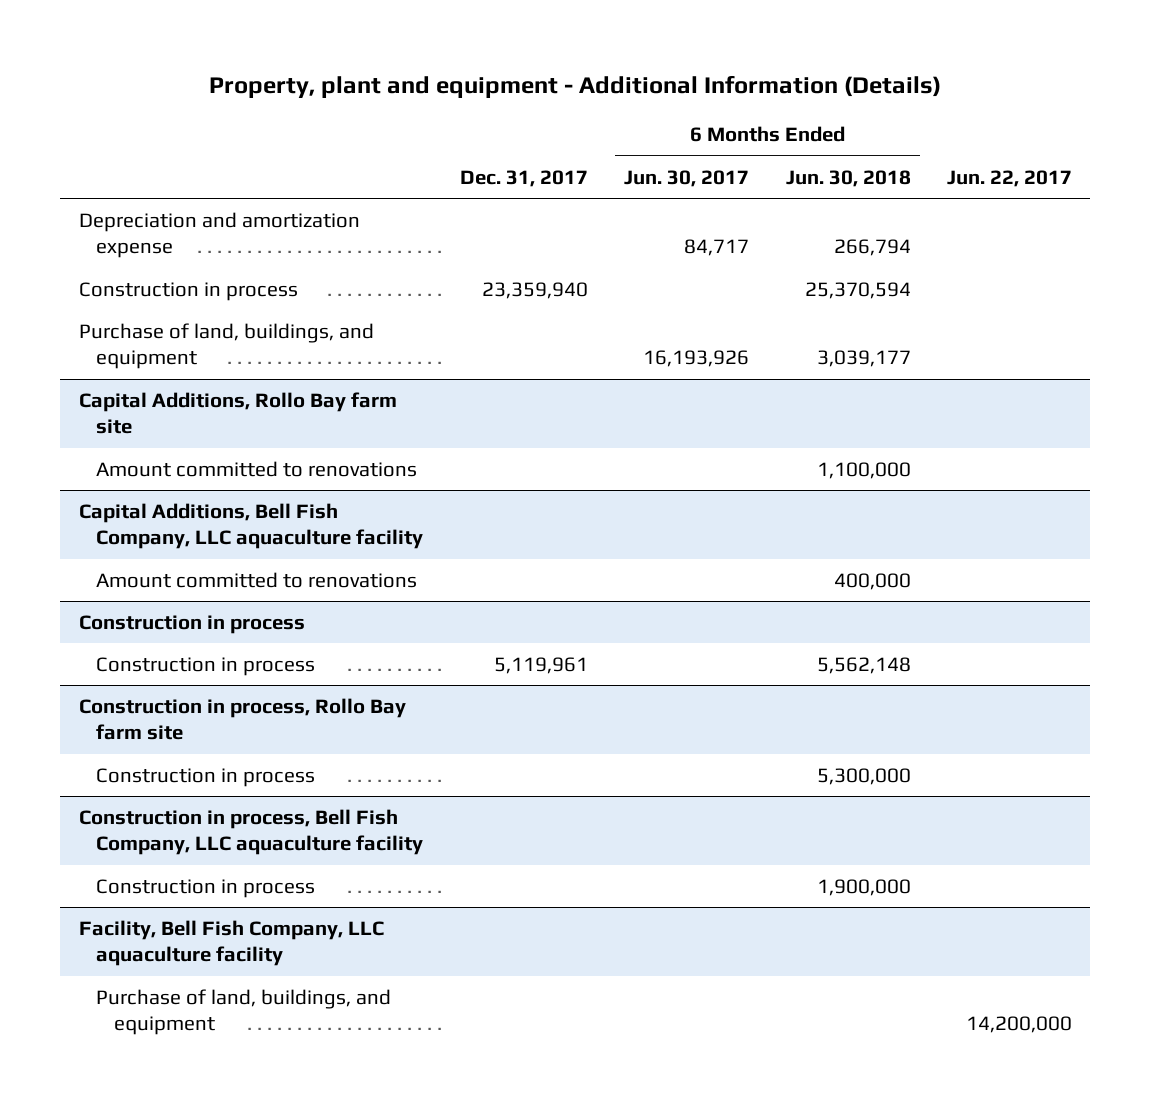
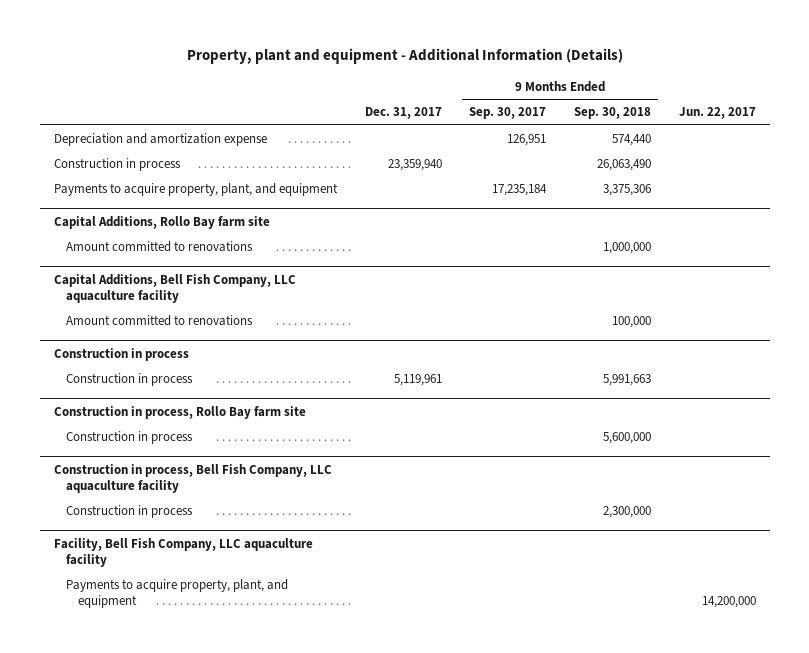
- | Dec. 31, 2017 | 6 Months Ended Jun. 30, 2017 | 6 Months Ended Jun. 30, 2018 | Jun. 22, 2017
+ | Dec. 31, 2017 | 9 Months Ended Sep. 30, 2017 | 9 Months Ended Sep. 30, 2018 | Jun. 22, 2017
- Purchase of land, buildings, and equipment | | 16,193,926 | 3,039,177 |
+ Payments to acquire property, plant, and equipment | | 17,235,184 | 3,375,306 |
@ Facility, Bell Fish Company, LLC aquaculture facility
- Purchase of land, buildings, and equipment | | | | 14,200,000
+ Payments to acquire property, plant, and equipment | | | | 14,200,000

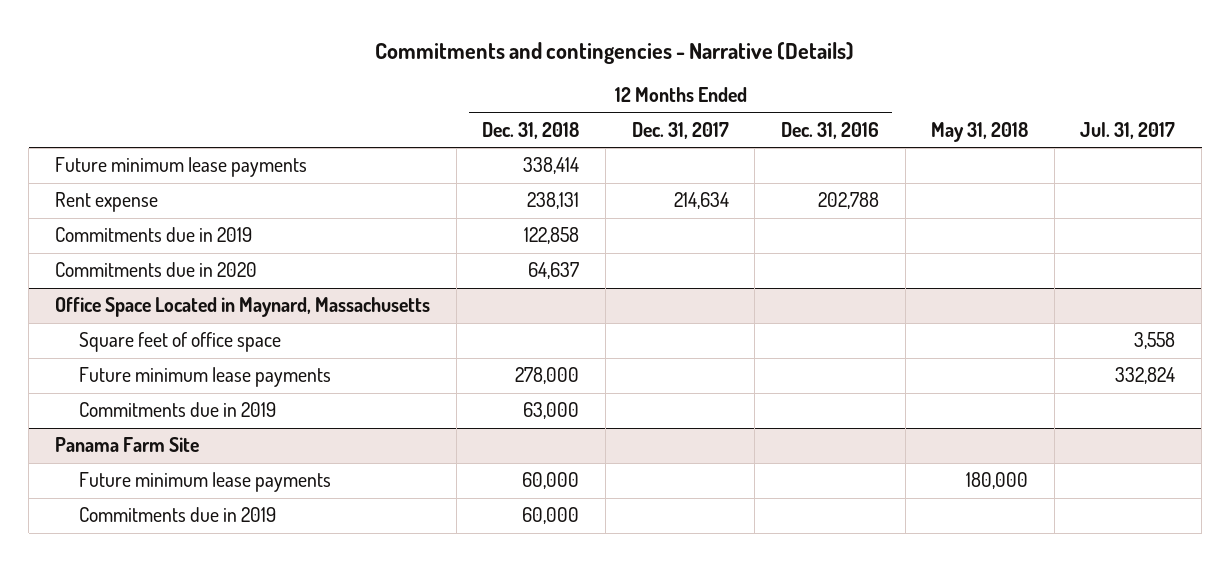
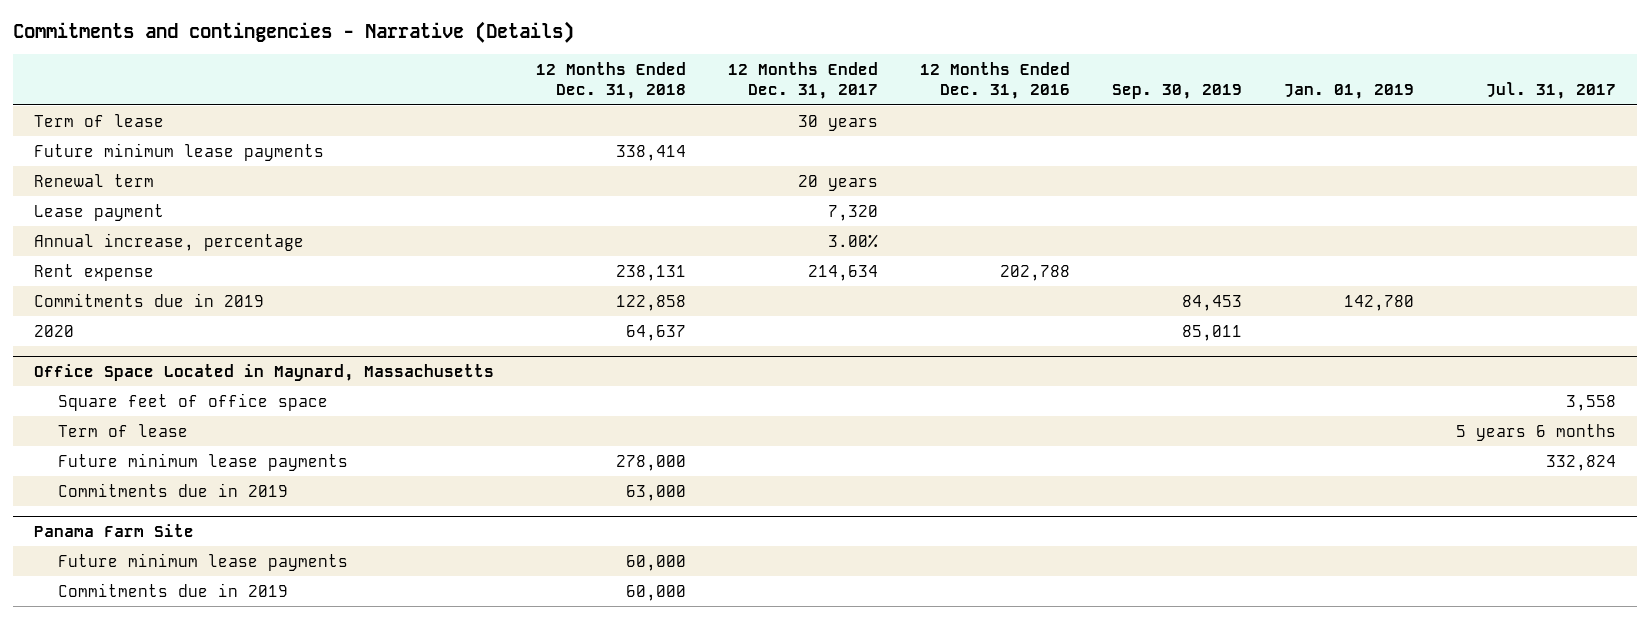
- | 12 Months Ended Dec. 31, 2018 | 12 Months Ended Dec. 31, 2017 | 12 Months Ended Dec. 31, 2016 | May 31, 2018 | Jul. 31, 2017
+ | 12 Months Ended Dec. 31, 2018 | 12 Months Ended Dec. 31, 2017 | 12 Months Ended Dec. 31, 2016 | Sep. 30, 2019 | Jan. 01, 2019 | Jul. 31, 2017
+ Term of lease | | 30 years | | | |
+ Renewal term | | 20 years | | | |
+ Lease payment | | 7,320 | | | |
+ Annual increase, percentage | | 3.00% | | | |
- Commitments due in 2020 | 64,637 | | | |
+ 2020 | 64,637 | | | 85,011 | |
@ Office Space Located in Maynard, Massachusetts
+ Term of lease | | | | | | 5 years 6 months

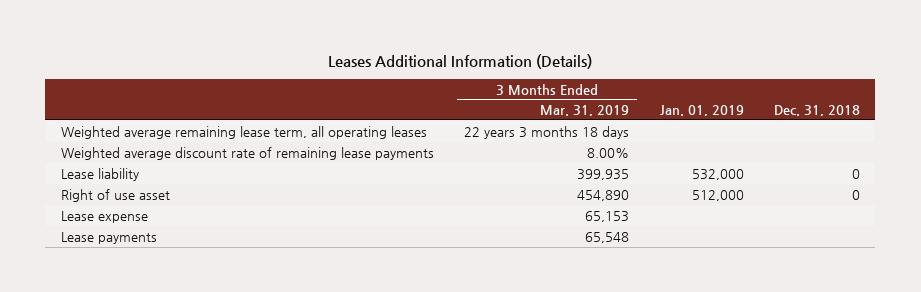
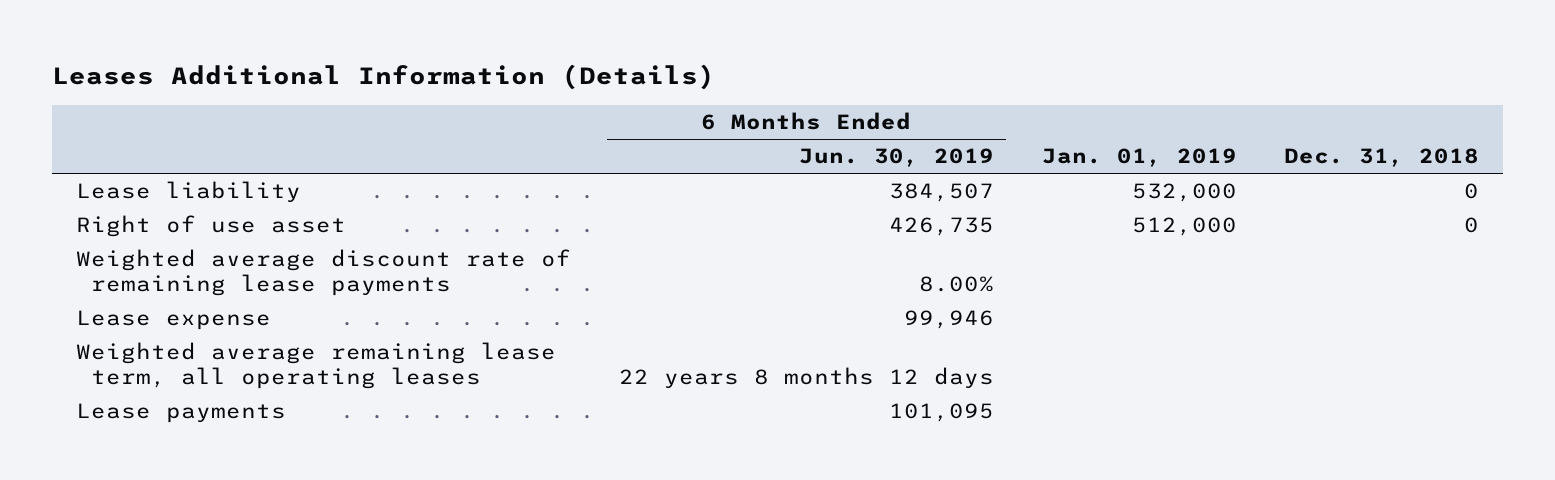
- | 3 Months Ended Mar. 31, 2019 | Jan. 01, 2019 | Dec. 31, 2018
+ | 6 Months Ended Jun. 30, 2019 | Jan. 01, 2019 | Dec. 31, 2018
moved down: Weighted average discount rate of remaining lease payments | 8.00% | |
moved down: Weighted average remaining lease term, all operating leases | 22 years 8 months 12 days | |

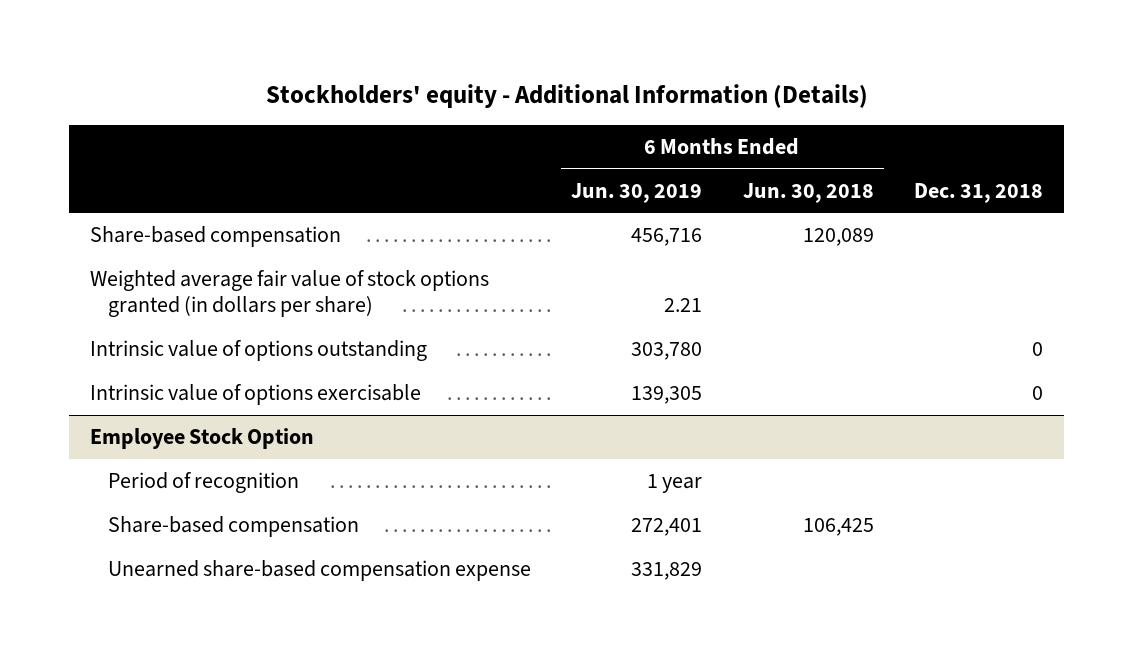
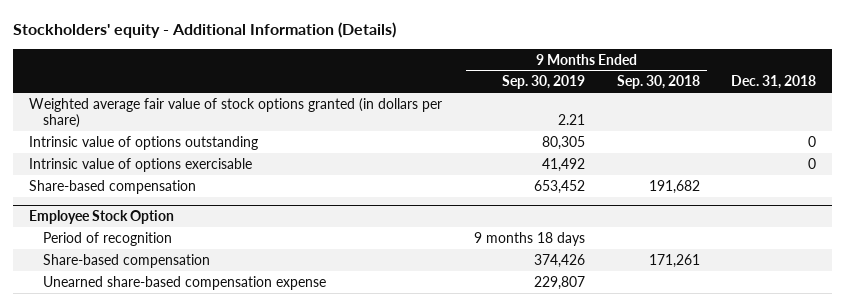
- | 6 Months Ended Jun. 30, 2019 | 6 Months Ended Jun. 30, 2018 | Dec. 31, 2018
+ | 9 Months Ended Sep. 30, 2019 | 9 Months Ended Sep. 30, 2018 | Dec. 31, 2018
moved down: Share-based compensation | 653,452 | 191,682 |

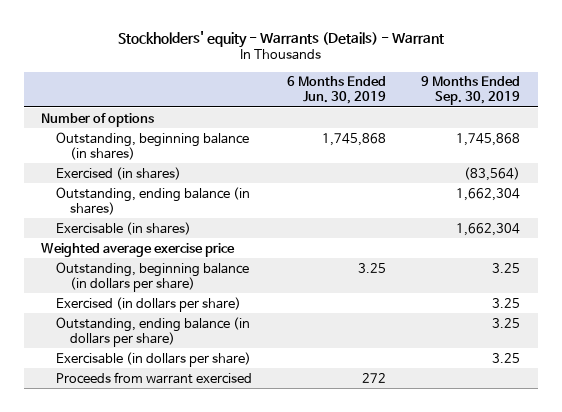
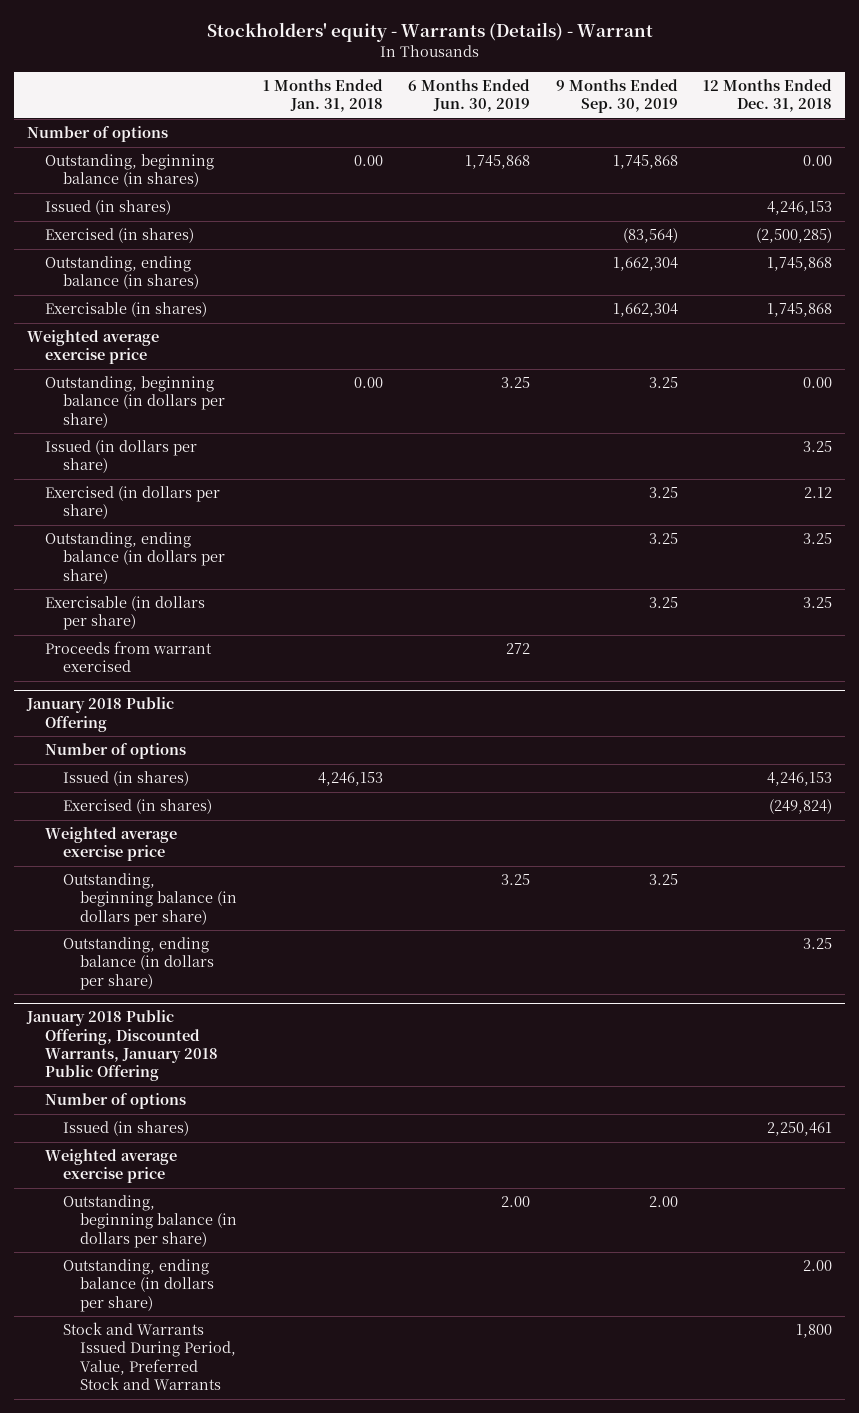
- | 6 Months Ended Jun. 30, 2019 | 9 Months Ended Sep. 30, 2019
+ | 1 Months Ended Jan. 31, 2018 | 6 Months Ended Jun. 30, 2019 | 9 Months Ended Sep. 30, 2019 | 12 Months Ended Dec. 31, 2018
+ Issued (in shares) | | | | 4,246,153
+ Issued (in dollars per share) | | | | 3.25
+ January 2018 Public Offering
+ Number of options
+ Issued (in shares) | 4,246,153 | | | 4,246,153
+ Exercised (in shares) | | | | (249,824)
+ Weighted average exercise price
+ Outstanding, beginning balance (in dollars per share) | | 3.25 | 3.25 |
+ Outstanding, ending balance (in dollars per share) | | | | 3.25
+ January 2018 Public Offering, Discounted Warrants, January 2018 Public Offering
+ Number of options
+ Issued (in shares) | | | | 2,250,461
+ Weighted average exercise price
+ Outstanding, beginning balance (in dollars per share) | | 2.00 | 2.00 |
+ Outstanding, ending balance (in dollars per share) | | | | 2.00
+ Stock and Warrants Issued During Period, Value, Preferred Stock and Warrants | | | | 1,800

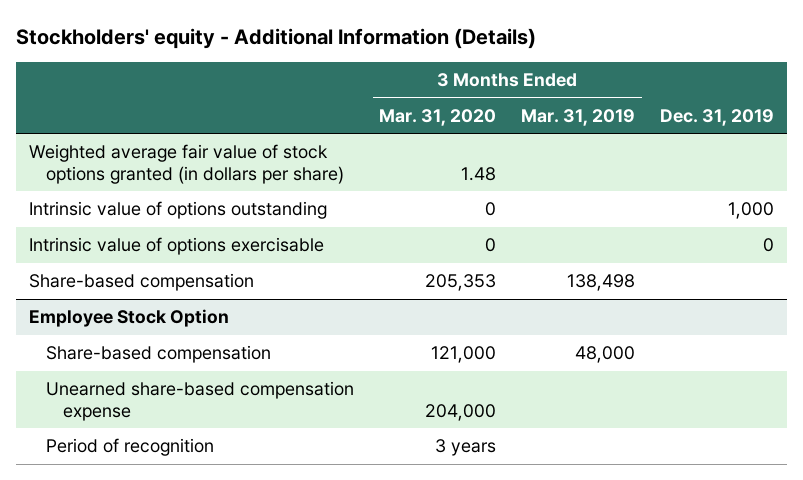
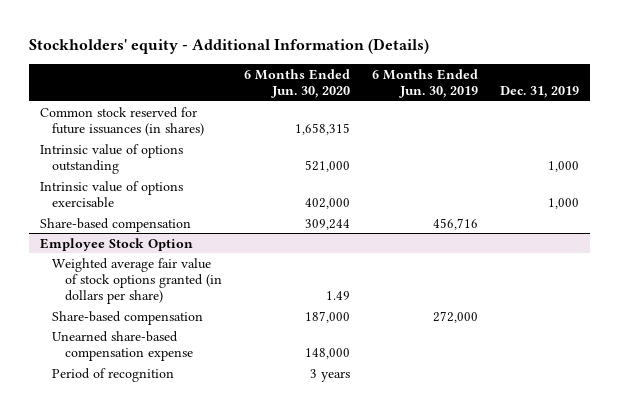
- | 3 Months Ended Mar. 31, 2020 | 3 Months Ended Mar. 31, 2019 | Dec. 31, 2019
+ | 6 Months Ended Jun. 30, 2020 | 6 Months Ended Jun. 30, 2019 | Dec. 31, 2019
- Weighted average fair value of stock options granted (in dollars per share) | 1.48 | |
+ Common stock reserved for future issuances (in shares) | 1,658,315 | |
- Intrinsic value of options exercisable | 0 | | 0
+ Intrinsic value of options exercisable | 402,000 | | 1,000
@ Employee Stock Option
+ Weighted average fair value of stock options granted (in dollars per share) | 1.49 | |

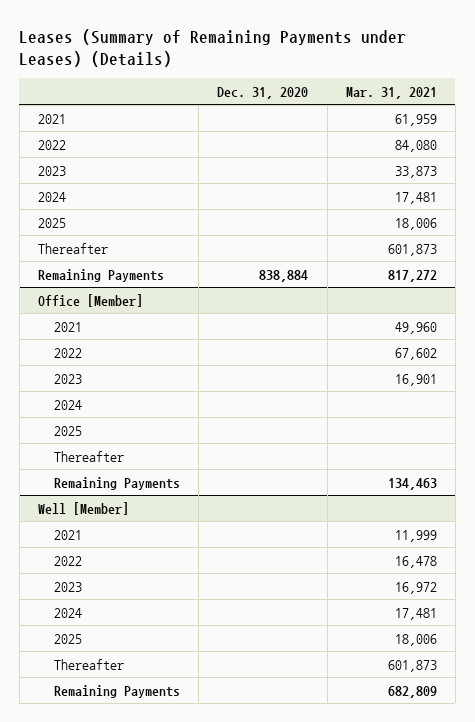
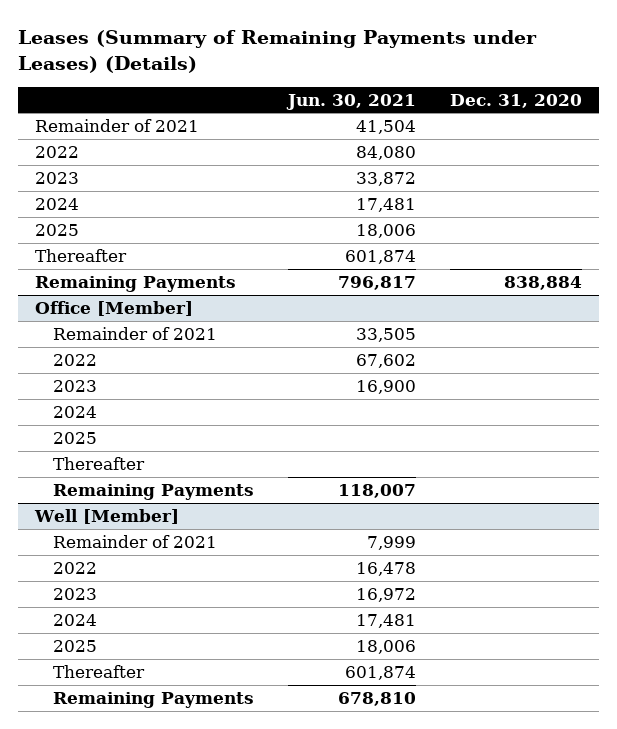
- | Dec. 31, 2020 | Mar. 31, 2021
+ | Jun. 30, 2021 | Dec. 31, 2020
- 2021 | | 61,959
+ Remainder of 2021 | 41,504 |
@ Office [Member]
- 2021 | | 49,960
+ Remainder of 2021 | 33,505 |
@ Well [Member]
- 2021 | | 11,999
+ Remainder of 2021 | 7,999 |

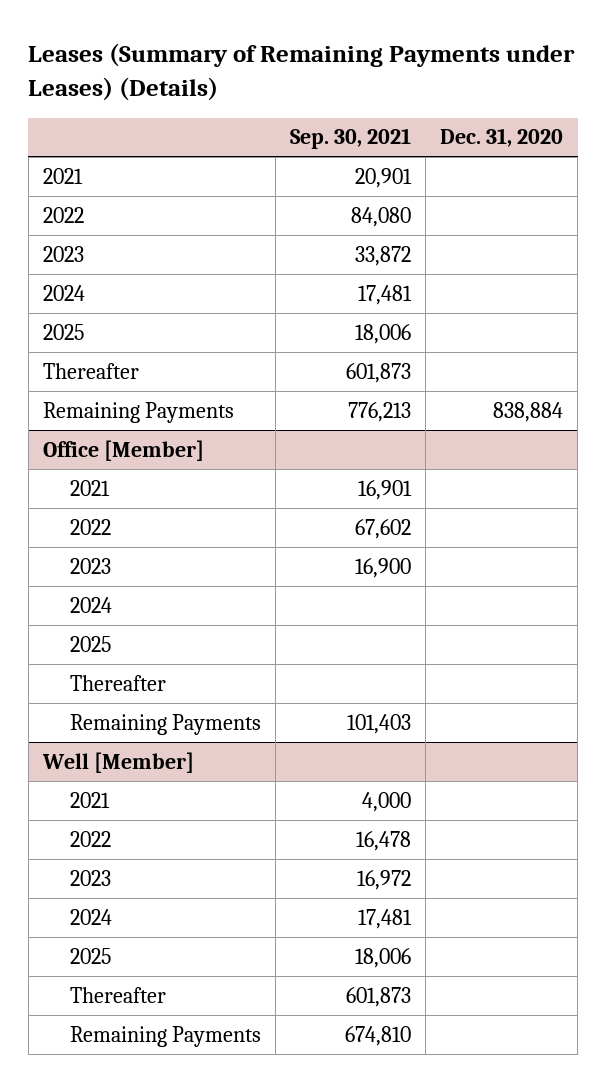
- | Jun. 30, 2021 | Dec. 31, 2020
+ | Sep. 30, 2021 | Dec. 31, 2020
- Remainder of 2021 | 41,504 |
+ 2021 | 20,901 |
@ Office [Member]
- Remainder of 2021 | 33,505 |
+ 2021 | 16,901 |
@ Well [Member]
- Remainder of 2021 | 7,999 |
+ 2021 | 4,000 |

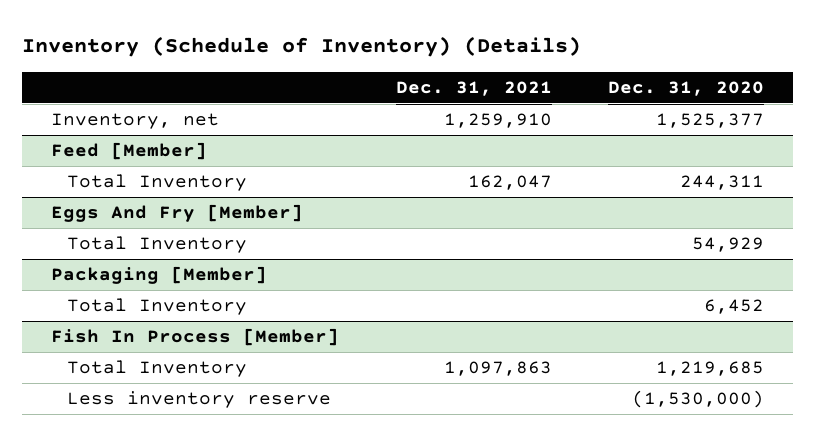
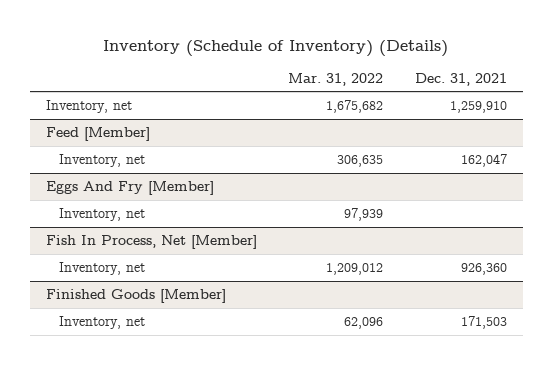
- | Dec. 31, 2021 | Dec. 31, 2020
+ | Mar. 31, 2022 | Dec. 31, 2021
@ Feed [Member]
- Total Inventory | 162,047 | 244,311
+ Inventory, net | 306,635 | 162,047
@ Eggs And Fry [Member]
- Total Inventory | | 54,929
- Packaging [Member]
- Total Inventory | | 6,452
- Fish In Process [Member]
- Total Inventory | 1,097,863 | 1,219,685
- Less inventory reserve | | (1,530,000)
@ Eggs And Fry [Member]
+ Inventory, net | 97,939 |
+ Fish In Process, Net [Member]
+ Inventory, net | 1,209,012 | 926,360
+ Finished Goods [Member]
+ Inventory, net | 62,096 | 171,503

